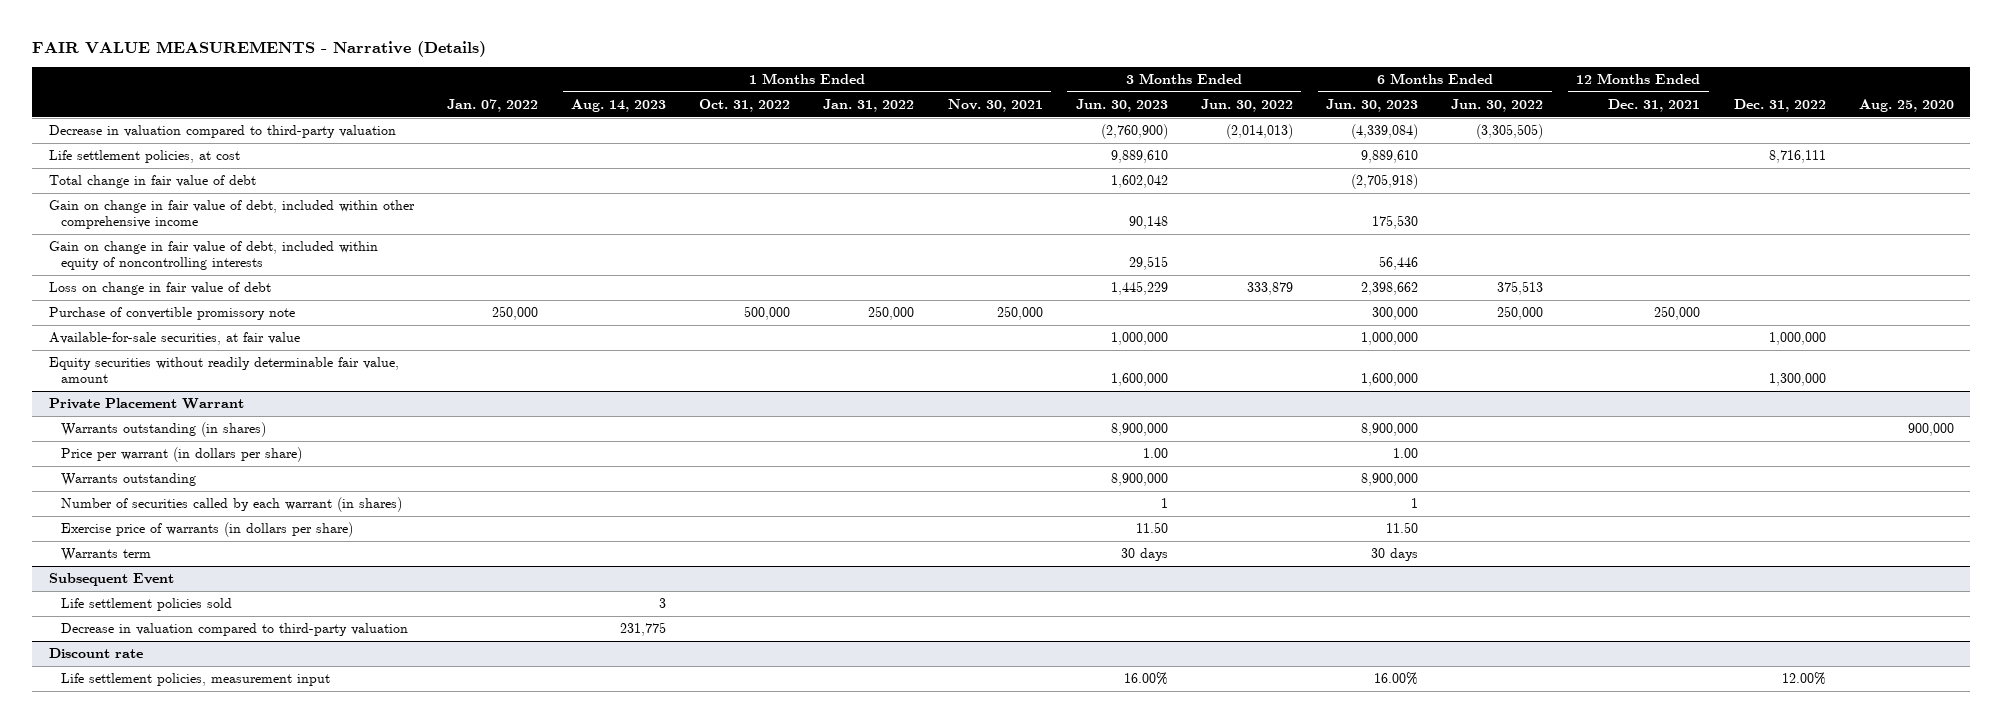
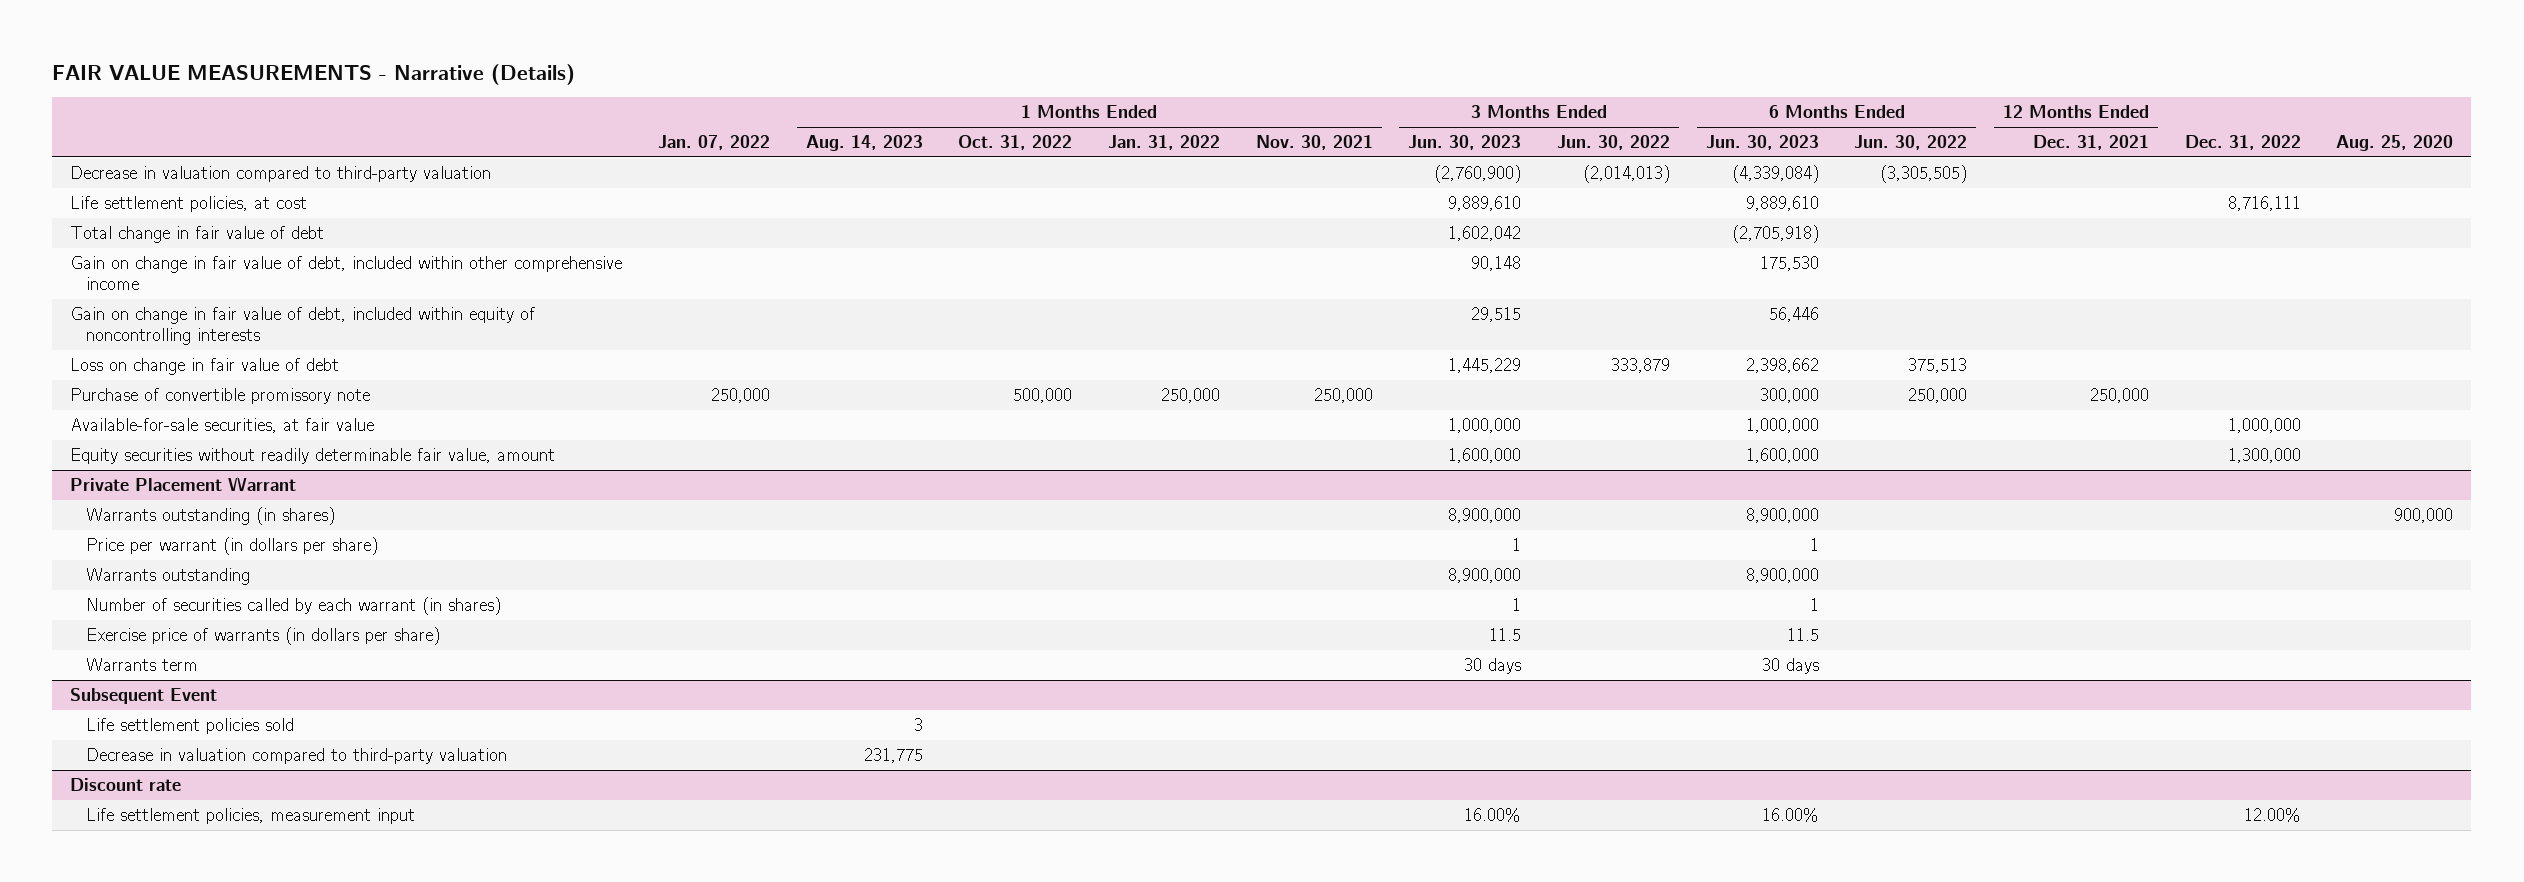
@ Private Placement Warrant
- Price per warrant (in dollars per share) | | | | | | 1.00 | | 1.00 | | | |
+ Price per warrant (in dollars per share) | | | | | | 1 | | 1 | | | |
- Exercise price of warrants (in dollars per share) | | | | | | 11.50 | | 11.50 | | | |
+ Exercise price of warrants (in dollars per share) | | | | | | 11.5 | | 11.5 | | | |

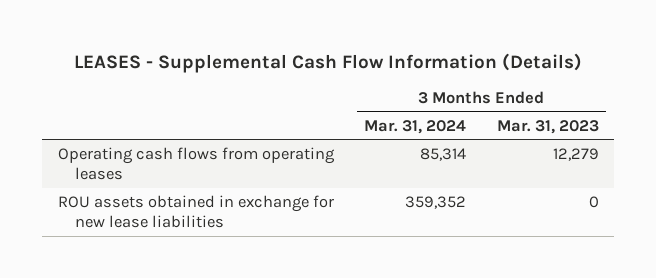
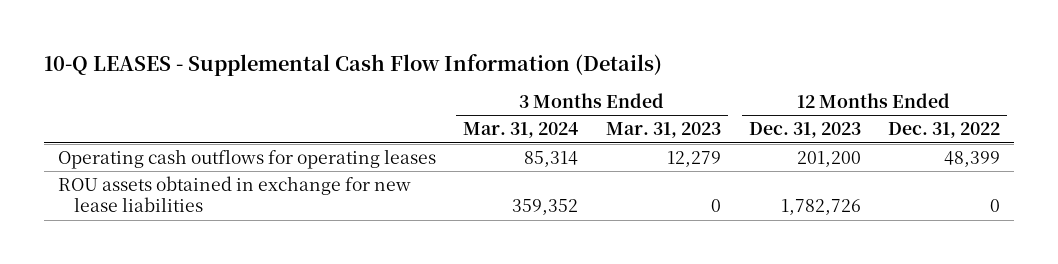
- LEASES - Supplemental Cash Flow Information (Details)
+ 10-Q LEASES - Supplemental Cash Flow Information (Details)
- | 3 Months Ended Mar. 31, 2024 | 3 Months Ended Mar. 31, 2023
+ | 3 Months Ended Mar. 31, 2024 | 3 Months Ended Mar. 31, 2023 | 12 Months Ended Dec. 31, 2023 | 12 Months Ended Dec. 31, 2022
- Operating cash flows from operating leases | 85,314 | 12,279
+ Operating cash outflows for operating leases | 85,314 | 12,279 | 201,200 | 48,399

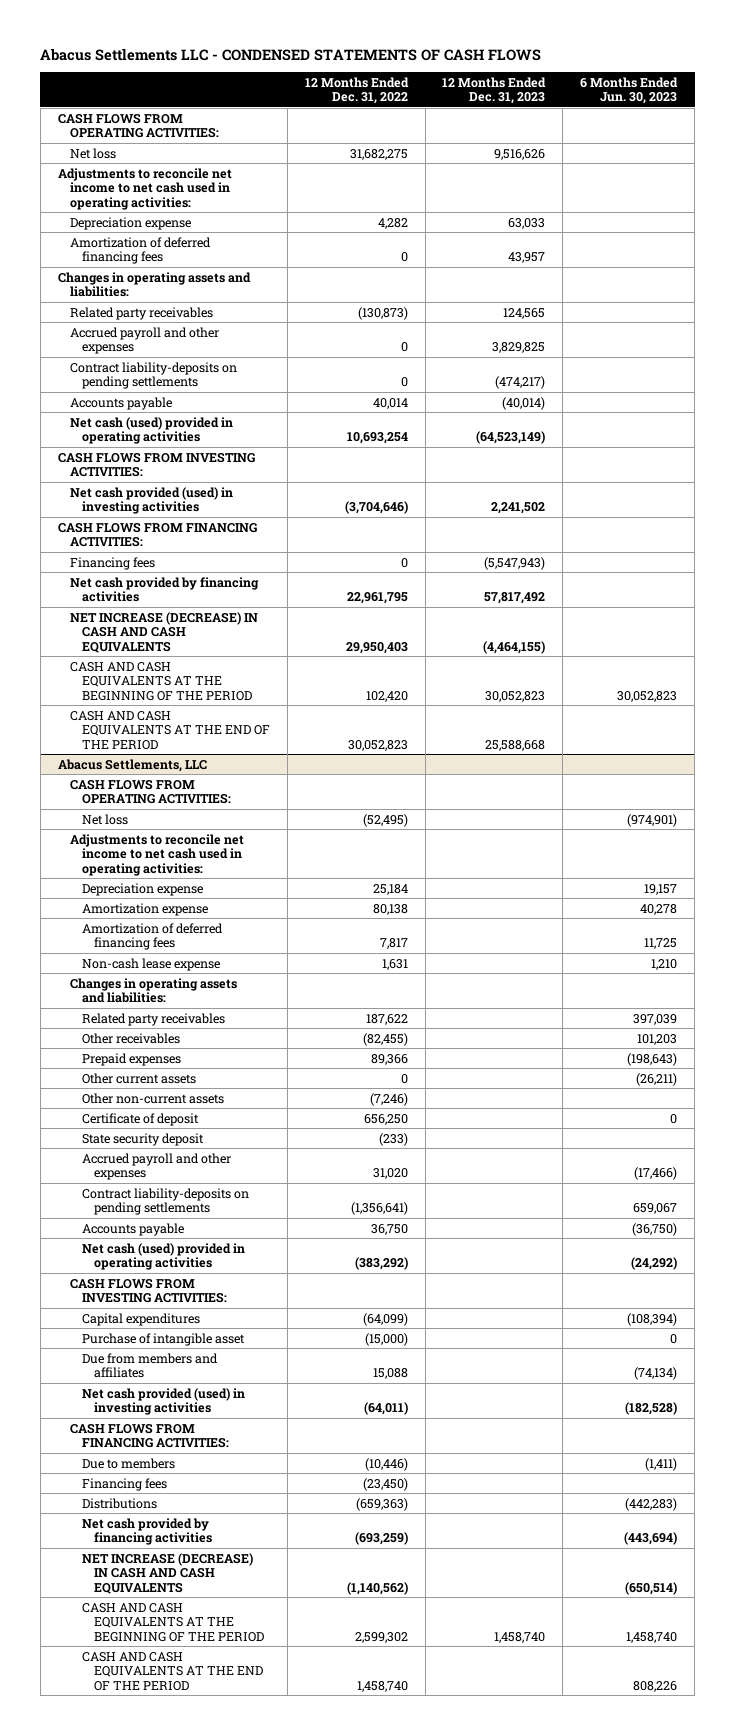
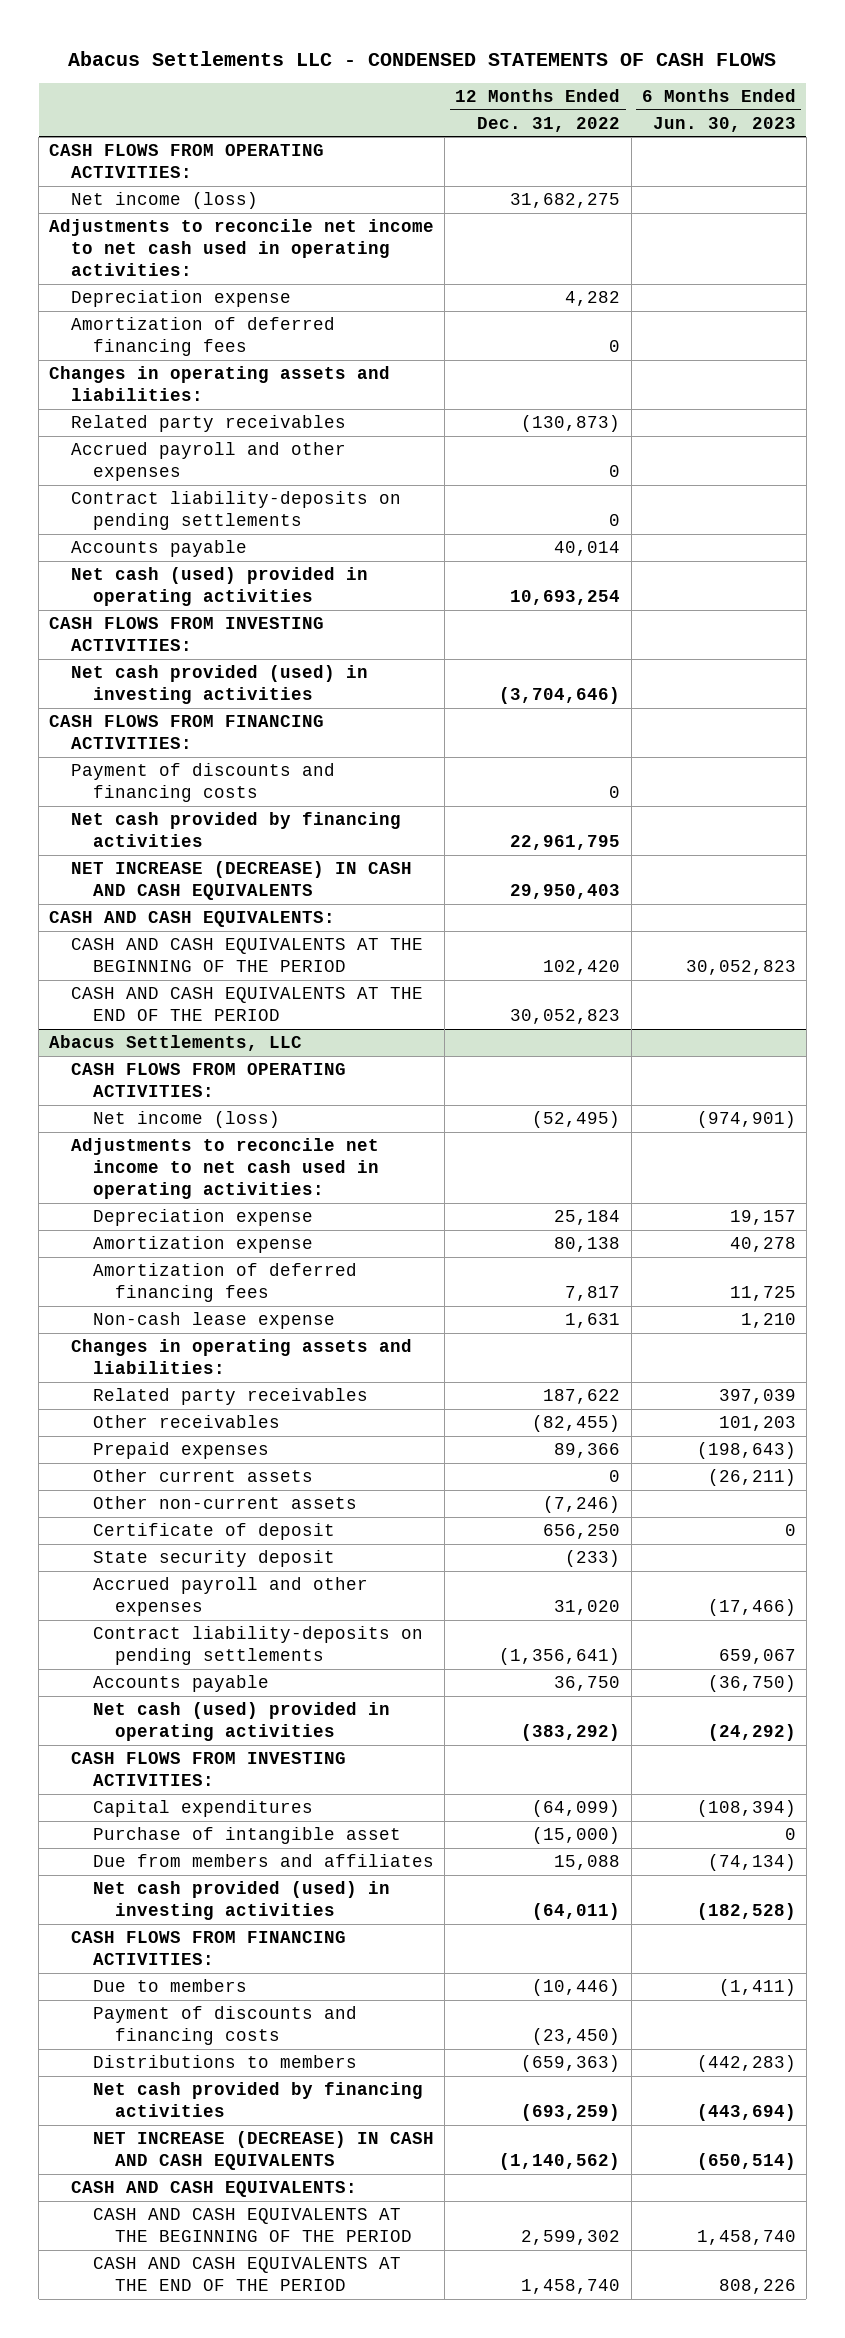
- | 12 Months Ended Dec. 31, 2022 | 12 Months Ended Dec. 31, 2023 | 6 Months Ended Jun. 30, 2023
+ | 12 Months Ended Dec. 31, 2022 | 6 Months Ended Jun. 30, 2023
- Net loss | 31,682,275 | 9,516,626 |
+ Net income (loss) | 31,682,275 |
- Financing fees | 0 | (5,547,943) |
+ Payment of discounts and financing costs | 0 |
+ CASH AND CASH EQUIVALENTS:
@ Abacus Settlements, LLC
- Net loss | (52,495) | | (974,901)
+ Net income (loss) | (52,495) | (974,901)
- Financing fees | (23,450) | |
- Distributions | (659,363) | | (442,283)
+ Payment of discounts and financing costs | (23,450) |
+ Distributions to members | (659,363) | (442,283)
+ CASH AND CASH EQUIVALENTS:

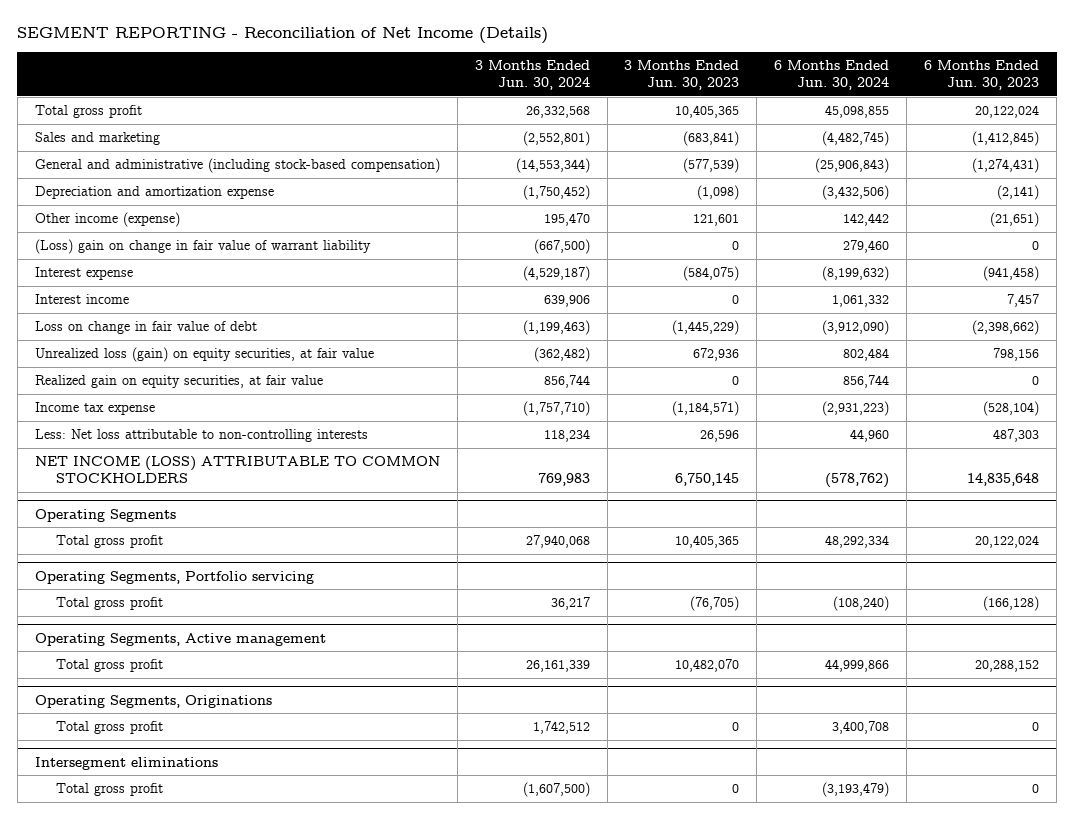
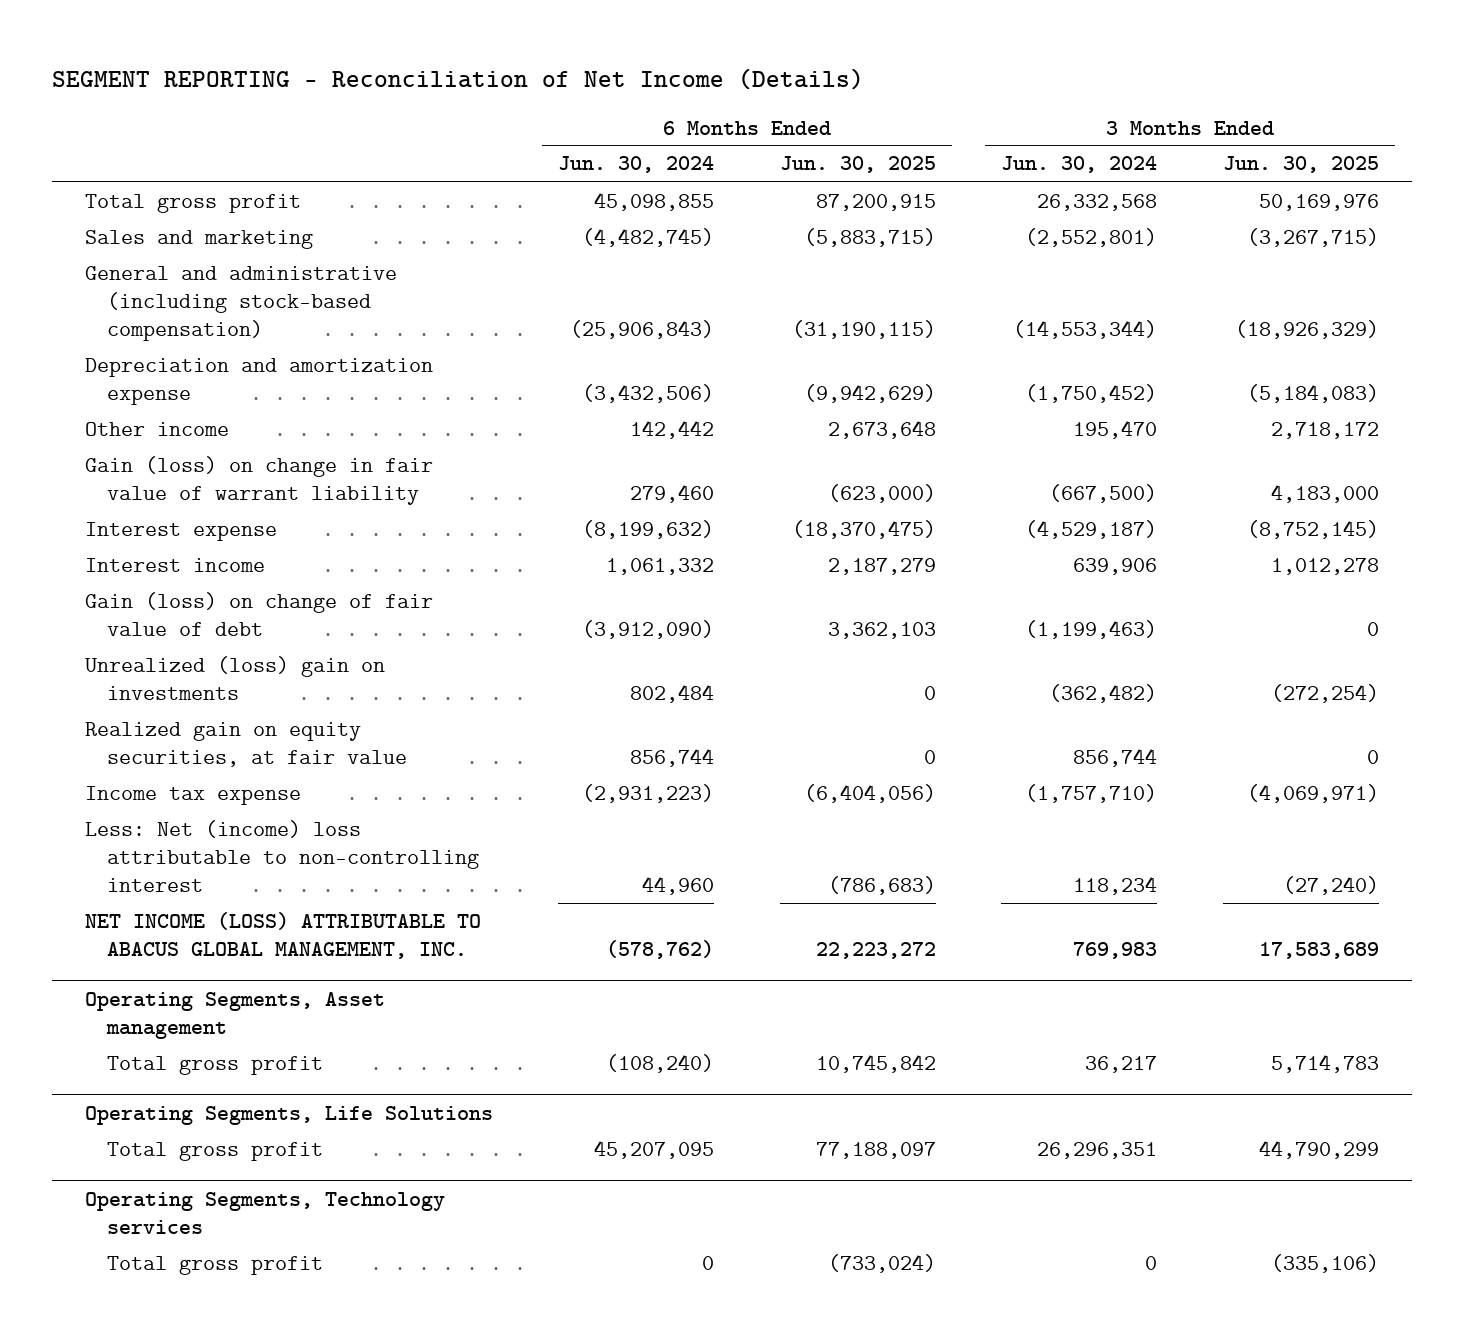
- | 3 Months Ended Jun. 30, 2024 | 3 Months Ended Jun. 30, 2023 | 6 Months Ended Jun. 30, 2024 | 6 Months Ended Jun. 30, 2023
+ | 6 Months Ended Jun. 30, 2024 | 6 Months Ended Jun. 30, 2025 | 3 Months Ended Jun. 30, 2024 | 3 Months Ended Jun. 30, 2025
- Other income (expense) | 195,470 | 121,601 | 142,442 | (21,651)
- (Loss) gain on change in fair value of warrant liability | (667,500) | 0 | 279,460 | 0
+ Other income | 142,442 | 2,673,648 | 195,470 | 2,718,172
+ Gain (loss) on change in fair value of warrant liability | 279,460 | (623,000) | (667,500) | 4,183,000
- Loss on change in fair value of debt | (1,199,463) | (1,445,229) | (3,912,090) | (2,398,662)
- Unrealized loss (gain) on equity securities, at fair value | (362,482) | 672,936 | 802,484 | 798,156
+ Gain (loss) on change of fair value of debt | (3,912,090) | 3,362,103 | (1,199,463) | 0
+ Unrealized (loss) gain on investments | 802,484 | 0 | (362,482) | (272,254)
- Less: Net loss attributable to non-controlling interests | 118,234 | 26,596 | 44,960 | 487,303
- NET INCOME (LOSS) ATTRIBUTABLE TO COMMON STOCKHOLDERS | 769,983 | 6,750,145 | (578,762) | 14,835,648
- Operating Segments
- Total gross profit | 27,940,068 | 10,405,365 | 48,292,334 | 20,122,024
- Operating Segments, Portfolio servicing
+ Less: Net (income) loss attributable to non-controlling interest | 44,960 | (786,683) | 118,234 | (27,240)
+ NET INCOME (LOSS) ATTRIBUTABLE TO ABACUS GLOBAL MANAGEMENT, INC. | (578,762) | 22,223,272 | 769,983 | 17,583,689
+ Operating Segments, Asset management
- Operating Segments, Active management
- Total gross profit | 26,161,339 | 10,482,070 | 44,999,866 | 20,288,152
- Operating Segments, Originations
- Total gross profit | 1,742,512 | 0 | 3,400,708 | 0
- Intersegment eliminations
- Total gross profit | (1,607,500) | 0 | (3,193,479) | 0
+ Operating Segments, Life Solutions
+ Total gross profit | 45,207,095 | 77,188,097 | 26,296,351 | 44,790,299
+ Operating Segments, Technology services
+ Total gross profit | 0 | (733,024) | 0 | (335,106)

